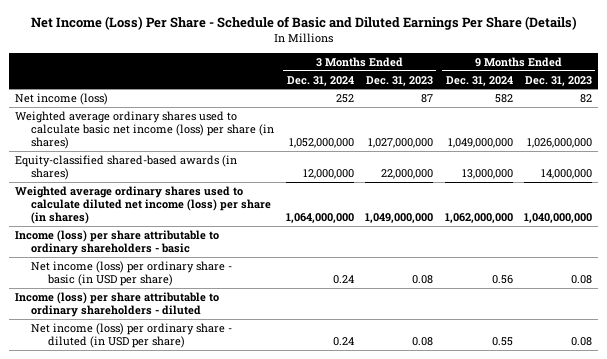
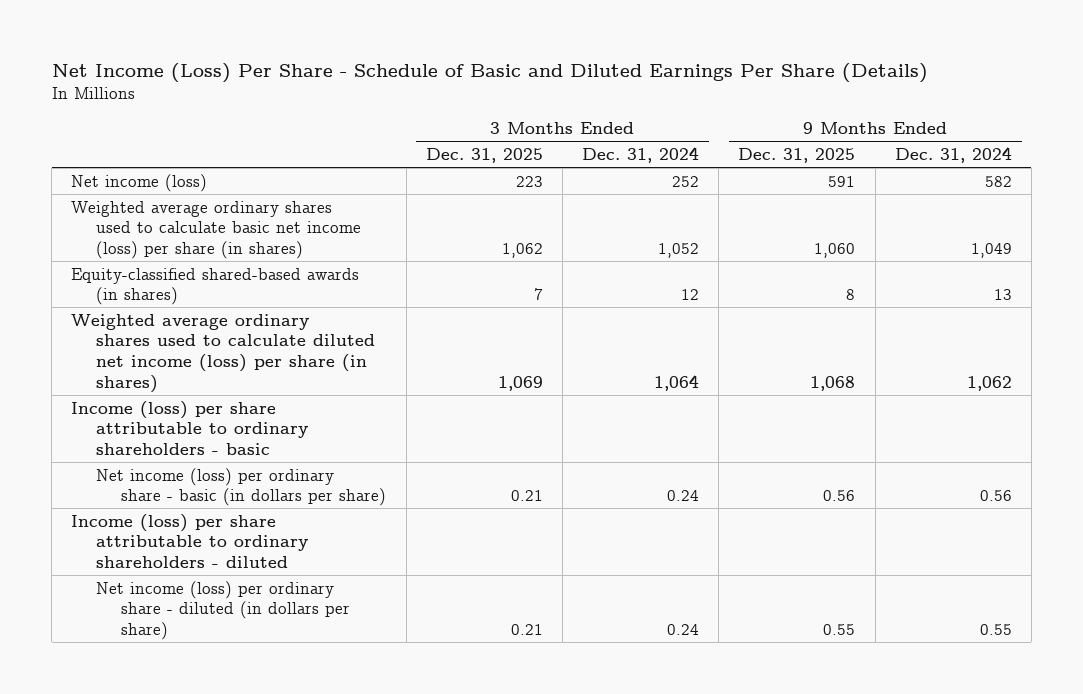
- | 3 Months Ended Dec. 31, 2024 | 3 Months Ended Dec. 31, 2023 | 9 Months Ended Dec. 31, 2024 | 9 Months Ended Dec. 31, 2023
+ | 3 Months Ended Dec. 31, 2025 | 3 Months Ended Dec. 31, 2024 | 9 Months Ended Dec. 31, 2025 | 9 Months Ended Dec. 31, 2024
- Weighted average ordinary shares used to calculate basic net income (loss) per share (in shares) | 1,052,000,000 | 1,027,000,000 | 1,049,000,000 | 1,026,000,000
- Equity-classified shared-based awards (in shares) | 12,000,000 | 22,000,000 | 13,000,000 | 14,000,000
- Weighted average ordinary shares used to calculate diluted net income (loss) per share (in shares) | 1,064,000,000 | 1,049,000,000 | 1,062,000,000 | 1,040,000,000
+ Weighted average ordinary shares used to calculate basic net income (loss) per share (in shares) | 1,062 | 1,052 | 1,060 | 1,049
+ Equity-classified shared-based awards (in shares) | 7 | 12 | 8 | 13
+ Weighted average ordinary shares used to calculate diluted net income (loss) per share (in shares) | 1,069 | 1,064 | 1,068 | 1,062
- Net income (loss) per ordinary share - basic (in USD per share) | 0.24 | 0.08 | 0.56 | 0.08
+ Net income (loss) per ordinary share - basic (in dollars per share) | 0.21 | 0.24 | 0.56 | 0.56
- Net income (loss) per ordinary share - diluted (in USD per share) | 0.24 | 0.08 | 0.55 | 0.08
+ Net income (loss) per ordinary share - diluted (in dollars per share) | 0.21 | 0.24 | 0.55 | 0.55

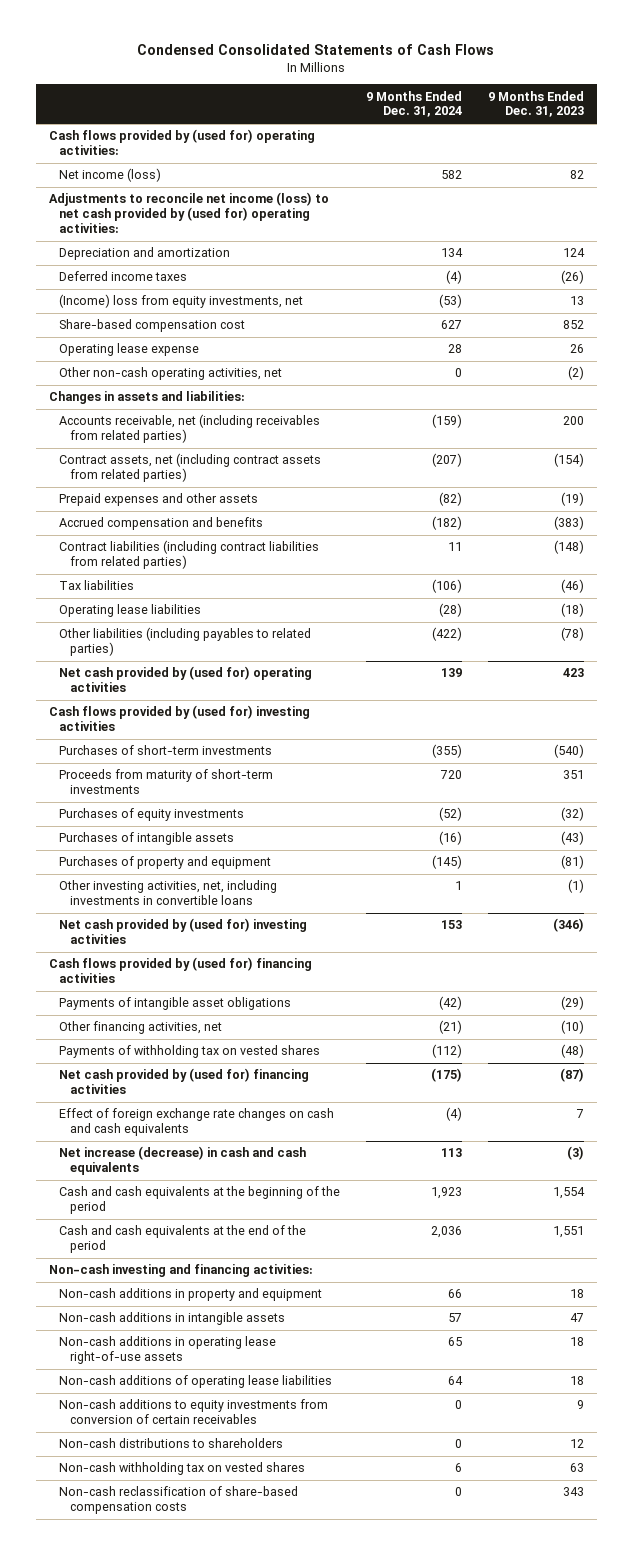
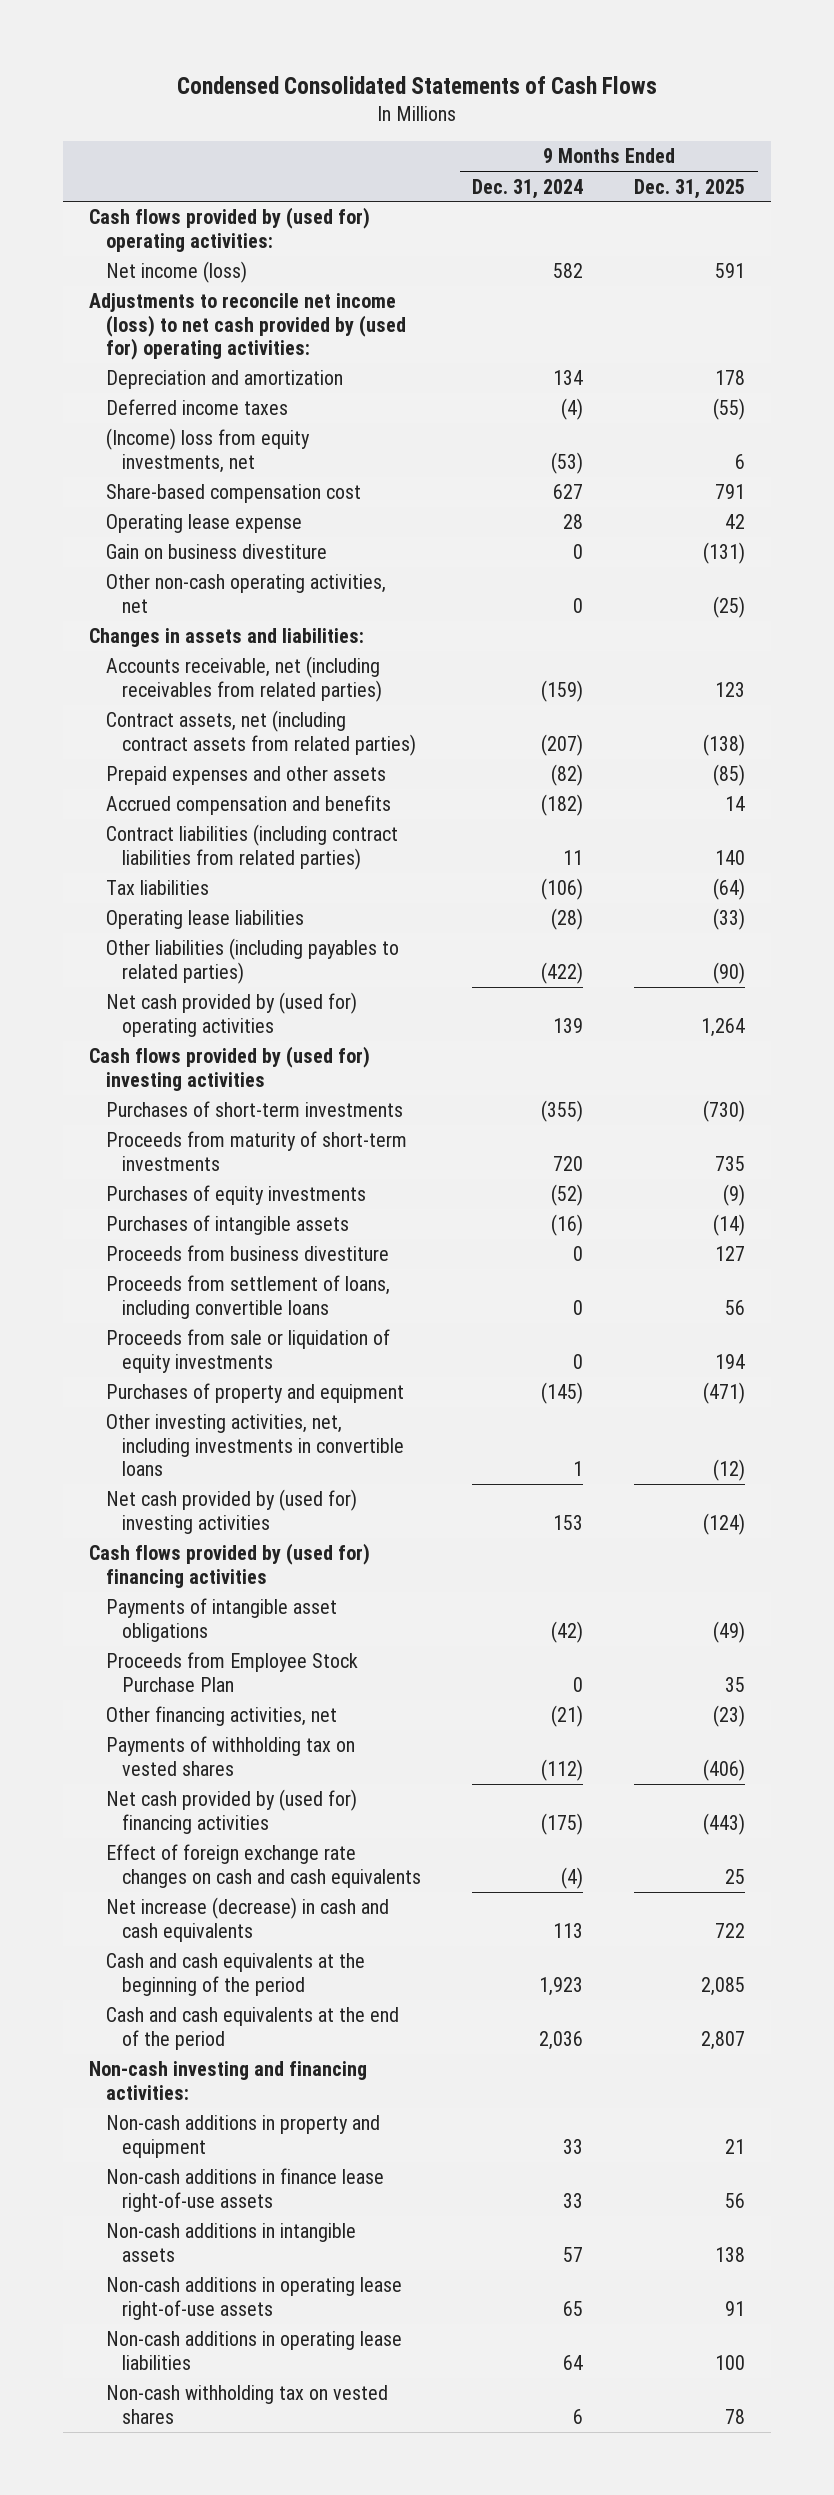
- | 9 Months Ended Dec. 31, 2024 | 9 Months Ended Dec. 31, 2023
+ | 9 Months Ended Dec. 31, 2024 | 9 Months Ended Dec. 31, 2025
+ Gain on business divestiture | 0 | (131)
+ Proceeds from business divestiture | 0 | 127
+ Proceeds from settlement of loans, including convertible loans | 0 | 56
+ Proceeds from sale or liquidation of equity investments | 0 | 194
+ Proceeds from Employee Stock Purchase Plan | 0 | 35
- Non-cash additions in property and equipment | 66 | 18
+ Non-cash additions in property and equipment | 33 | 21
+ Non-cash additions in finance lease right-of-use assets | 33 | 56
- Non-cash additions of operating lease liabilities | 64 | 18
- Non-cash additions to equity investments from conversion of certain receivables | 0 | 9
- Non-cash distributions to shareholders | 0 | 12
+ Non-cash additions in operating lease liabilities | 64 | 100
- Non-cash reclassification of share-based compensation costs | 0 | 343

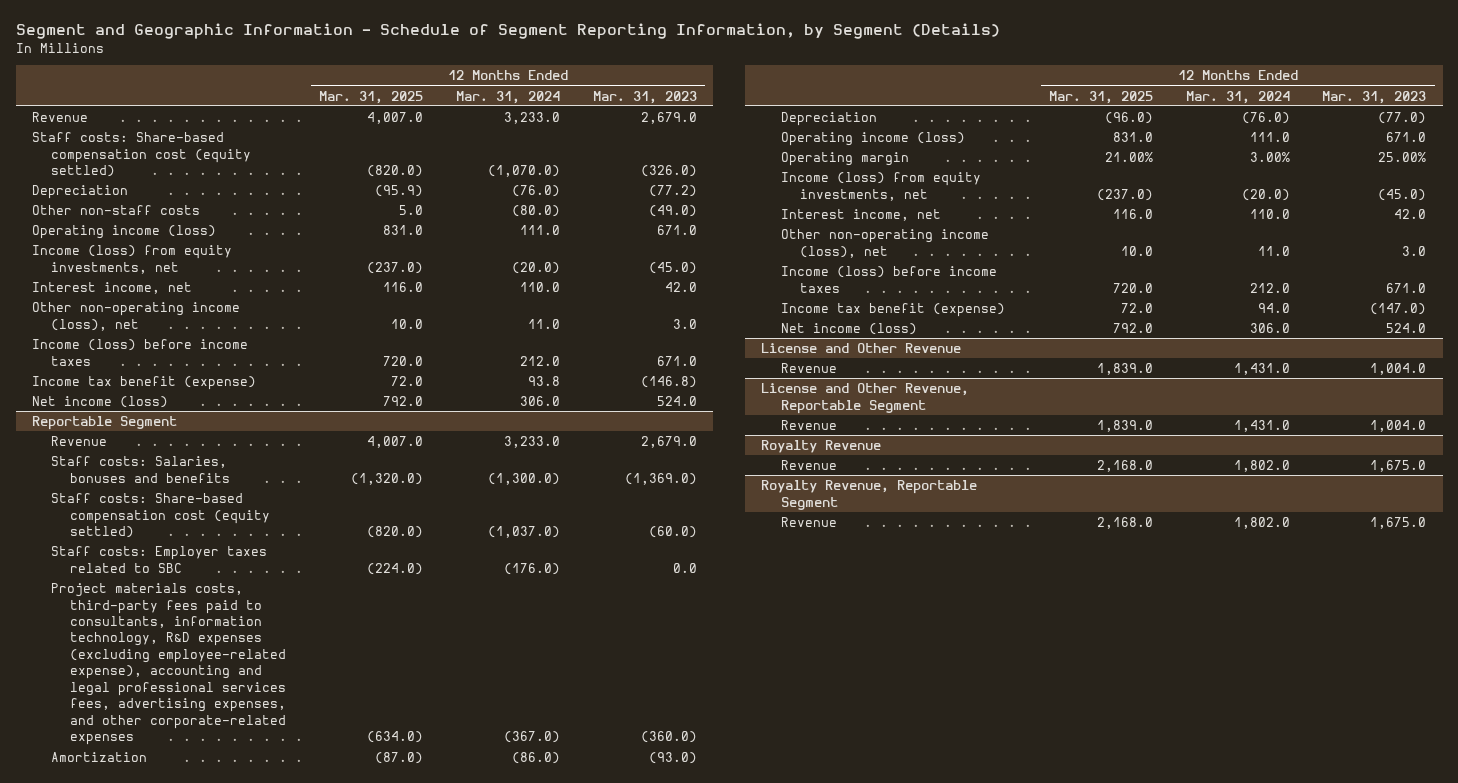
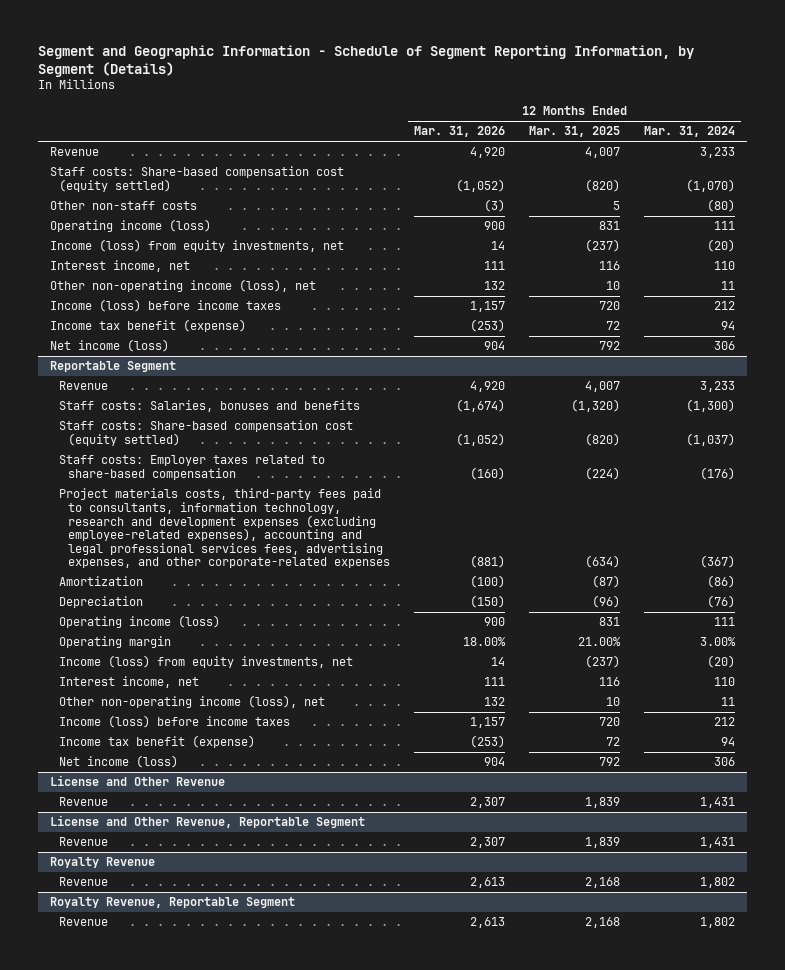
- | 12 Months Ended Mar. 31, 2025 | 12 Months Ended Mar. 31, 2024 | 12 Months Ended Mar. 31, 2023
+ | 12 Months Ended Mar. 31, 2026 | 12 Months Ended Mar. 31, 2025 | 12 Months Ended Mar. 31, 2024
- Revenue | 4,007.0 | 3,233.0 | 2,679.0
- Staff costs: Share-based compensation cost (equity settled) | (820.0) | (1,070.0) | (326.0)
- Depreciation | (95.9) | (76.0) | (77.2)
- Other non-staff costs | 5.0 | (80.0) | (49.0)
- Operating income (loss) | 831.0 | 111.0 | 671.0
- Income (loss) from equity investments, net | (237.0) | (20.0) | (45.0)
- Interest income, net | 116.0 | 110.0 | 42.0
- Other non-operating income (loss), net | 10.0 | 11.0 | 3.0
- Income (loss) before income taxes | 720.0 | 212.0 | 671.0
- Income tax benefit (expense) | 72.0 | 93.8 | (146.8)
- Net income (loss) | 792.0 | 306.0 | 524.0
+ Revenue | 4,920 | 4,007 | 3,233
+ Staff costs: Share-based compensation cost (equity settled) | (1,052) | (820) | (1,070)
+ Other non-staff costs | (3) | 5 | (80)
+ Operating income (loss) | 900 | 831 | 111
+ Income (loss) from equity investments, net | 14 | (237) | (20)
+ Interest income, net | 111 | 116 | 110
+ Other non-operating income (loss), net | 132 | 10 | 11
+ Income (loss) before income taxes | 1,157 | 720 | 212
+ Income tax benefit (expense) | (253) | 72 | 94
+ Net income (loss) | 904 | 792 | 306
@ Reportable Segment
- Revenue | 4,007.0 | 3,233.0 | 2,679.0
- Staff costs: Salaries, bonuses and benefits | (1,320.0) | (1,300.0) | (1,369.0)
- Staff costs: Share-based compensation cost (equity settled) | (820.0) | (1,037.0) | (60.0)
- Staff costs: Employer taxes related to SBC | (224.0) | (176.0) | 0.0
- Project materials costs, third-party fees paid to consultants, information technology, R&D expenses (excluding employee-related expense), accounting and legal professional services fees, advertising expenses, and other corporate-related expenses | (634.0) | (367.0) | (360.0)
- Amortization | (87.0) | (86.0) | (93.0)
- Depreciation | (96.0) | (76.0) | (77.0)
- Operating income (loss) | 831.0 | 111.0 | 671.0
+ Revenue | 4,920 | 4,007 | 3,233
+ Staff costs: Salaries, bonuses and benefits | (1,674) | (1,320) | (1,300)
+ Staff costs: Share-based compensation cost (equity settled) | (1,052) | (820) | (1,037)
+ Staff costs: Employer taxes related to share-based compensation | (160) | (224) | (176)
+ Project materials costs, third-party fees paid to consultants, information technology, research and development expenses (excluding employee-related expenses), accounting and legal professional services fees, advertising expenses, and other corporate-related expenses | (881) | (634) | (367)
+ Amortization | (100) | (87) | (86)
+ Depreciation | (150) | (96) | (76)
+ Operating income (loss) | 900 | 831 | 111
- Income (loss) from equity investments, net | (237.0) | (20.0) | (45.0)
- Interest income, net | 116.0 | 110.0 | 42.0
- Other non-operating income (loss), net | 10.0 | 11.0 | 3.0
- Income (loss) before income taxes | 720.0 | 212.0 | 671.0
- Income tax benefit (expense) | 72.0 | 94.0 | (147.0)
- Net income (loss) | 792.0 | 306.0 | 524.0
+ Income (loss) from equity investments, net | 14 | (237) | (20)
+ Interest income, net | 111 | 116 | 110
+ Other non-operating income (loss), net | 132 | 10 | 11
+ Income (loss) before income taxes | 1,157 | 720 | 212
+ Income tax benefit (expense) | (253) | 72 | 94
+ Net income (loss) | 904 | 792 | 306
@ License and Other Revenue
- Revenue | 1,839.0 | 1,431.0 | 1,004.0
+ Revenue | 2,307 | 1,839 | 1,431
@ License and Other Revenue, Reportable Segment
- Revenue | 1,839.0 | 1,431.0 | 1,004.0
+ Revenue | 2,307 | 1,839 | 1,431
@ Royalty Revenue
- Revenue | 2,168.0 | 1,802.0 | 1,675.0
+ Revenue | 2,613 | 2,168 | 1,802
@ Royalty Revenue, Reportable Segment
- Revenue | 2,168.0 | 1,802.0 | 1,675.0
+ Revenue | 2,613 | 2,168 | 1,802

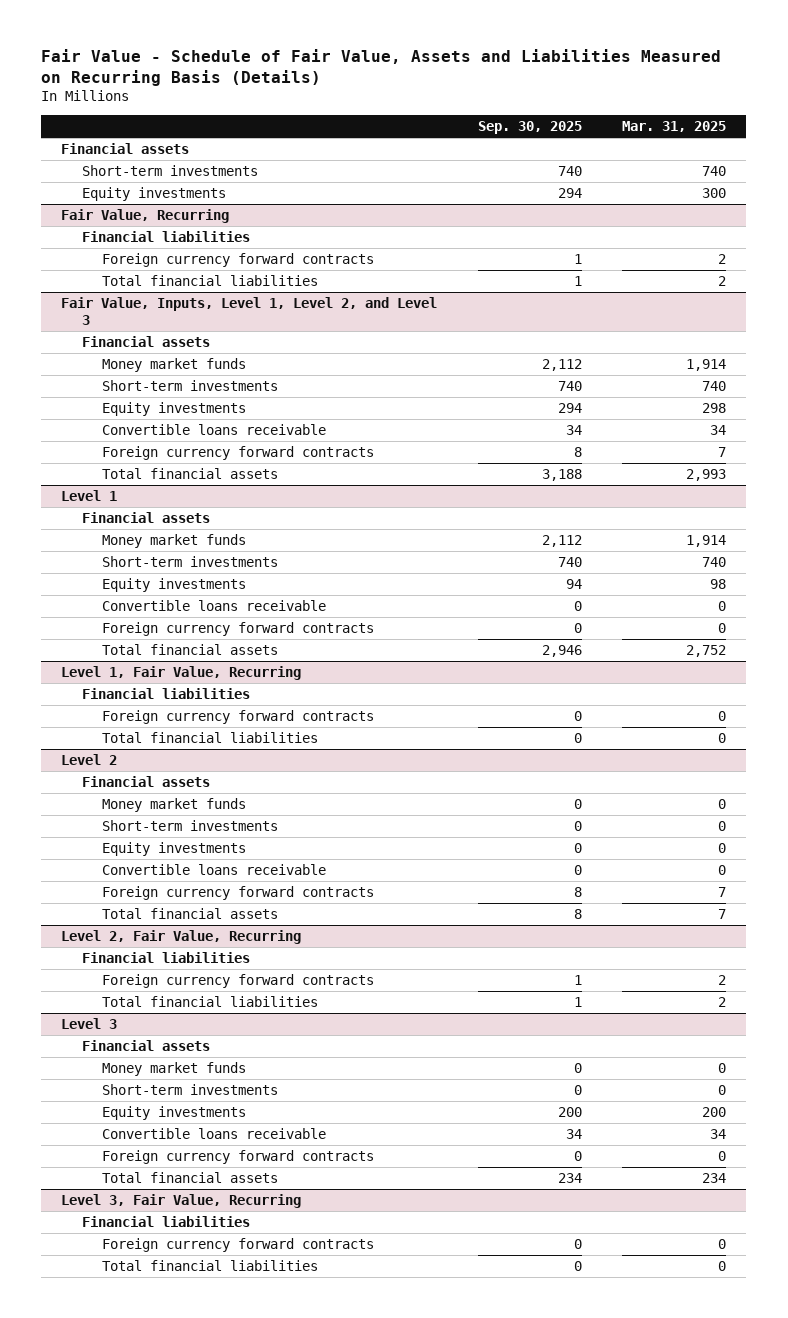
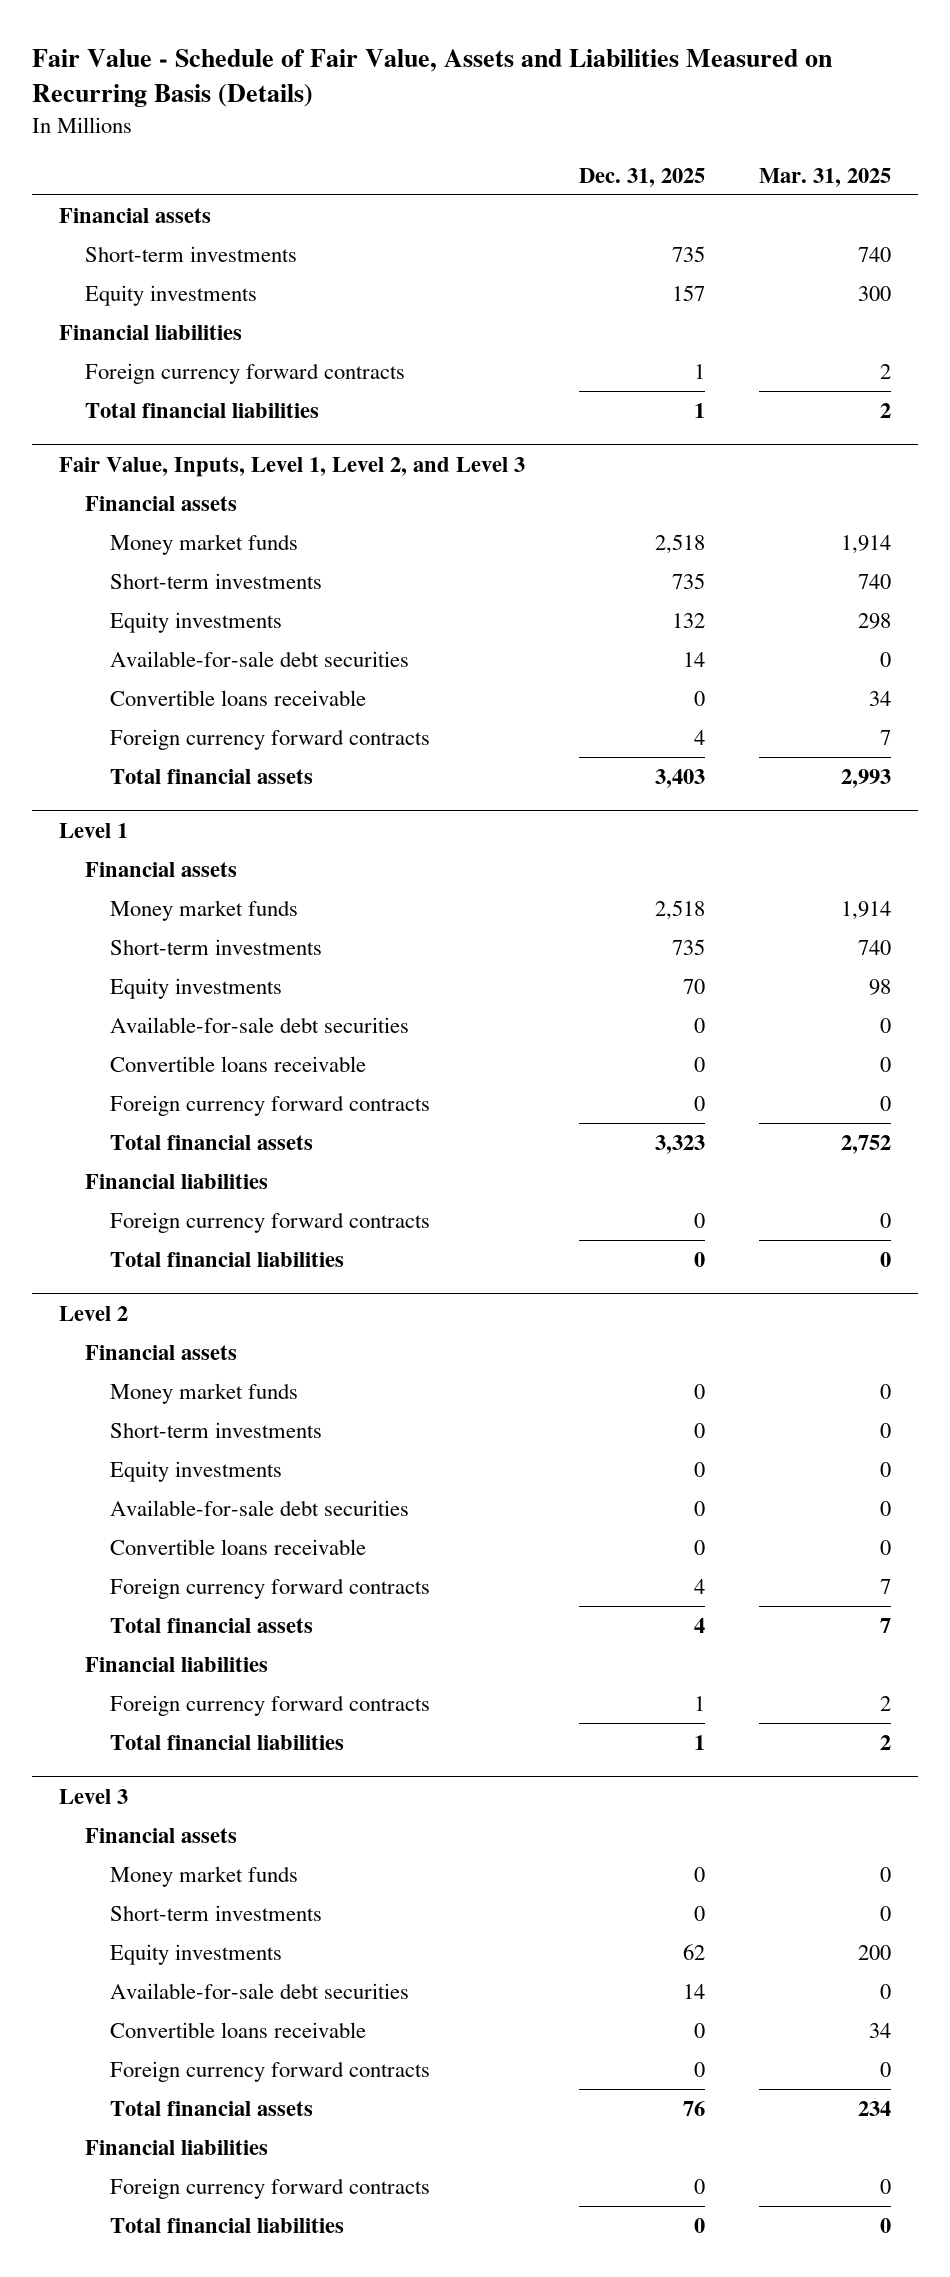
- | Sep. 30, 2025 | Mar. 31, 2025
+ | Dec. 31, 2025 | Mar. 31, 2025
- Fair Value, Recurring
@ Fair Value, Inputs, Level 1, Level 2, and Level 3
+ Available-for-sale debt securities | 14 | 0
@ Level 1
+ Available-for-sale debt securities | 0 | 0
- Level 1, Fair Value, Recurring
@ Level 2
+ Available-for-sale debt securities | 0 | 0
- Level 2, Fair Value, Recurring
@ Level 3
+ Available-for-sale debt securities | 14 | 0
- Level 3, Fair Value, Recurring

